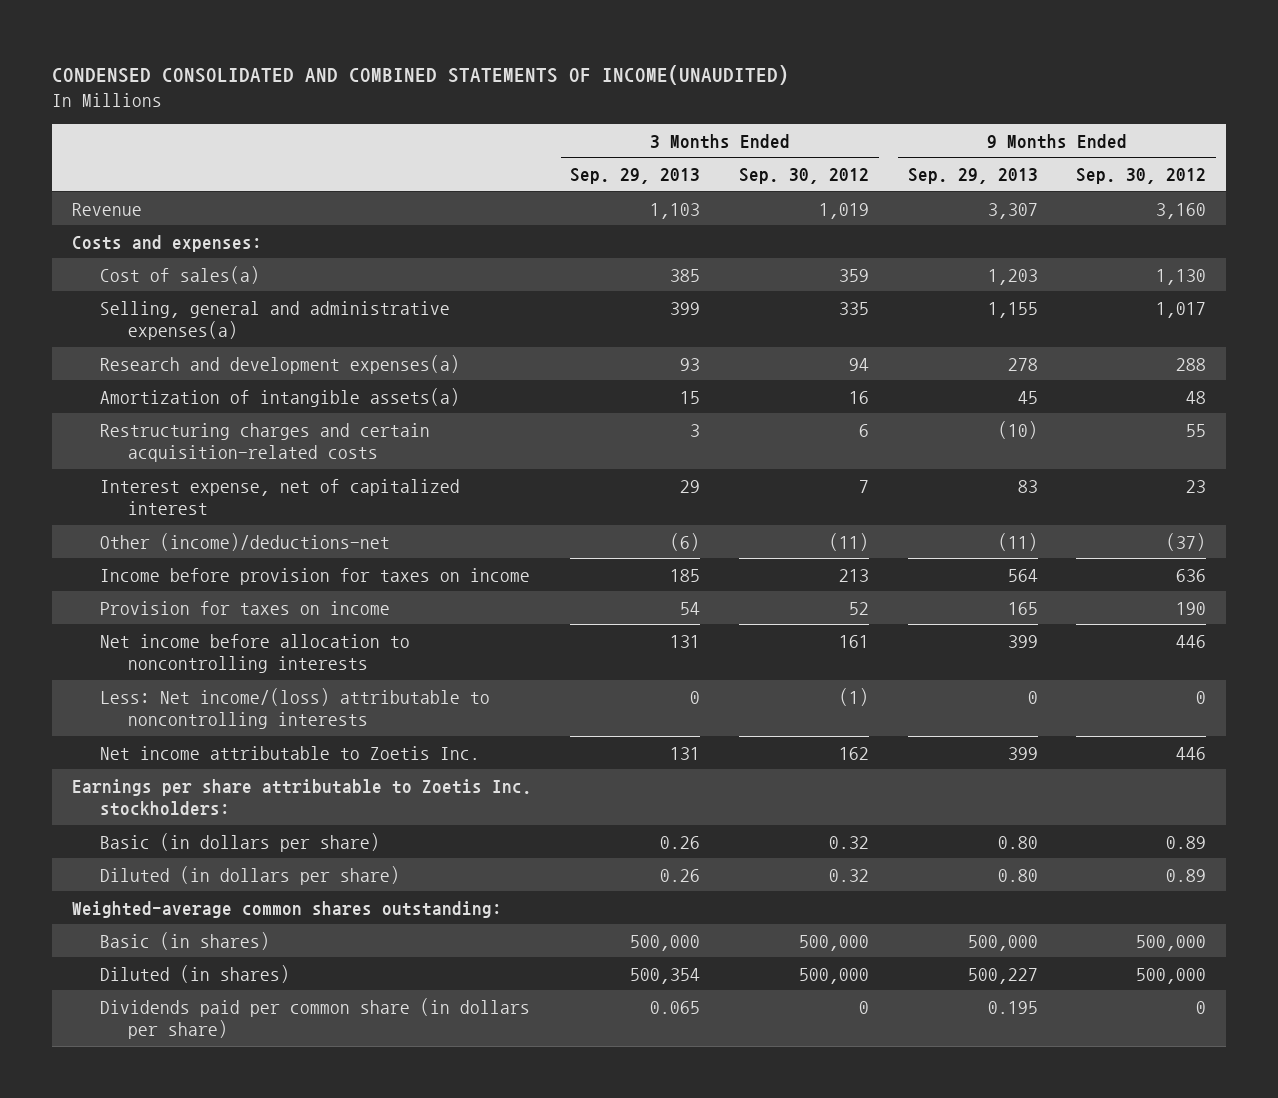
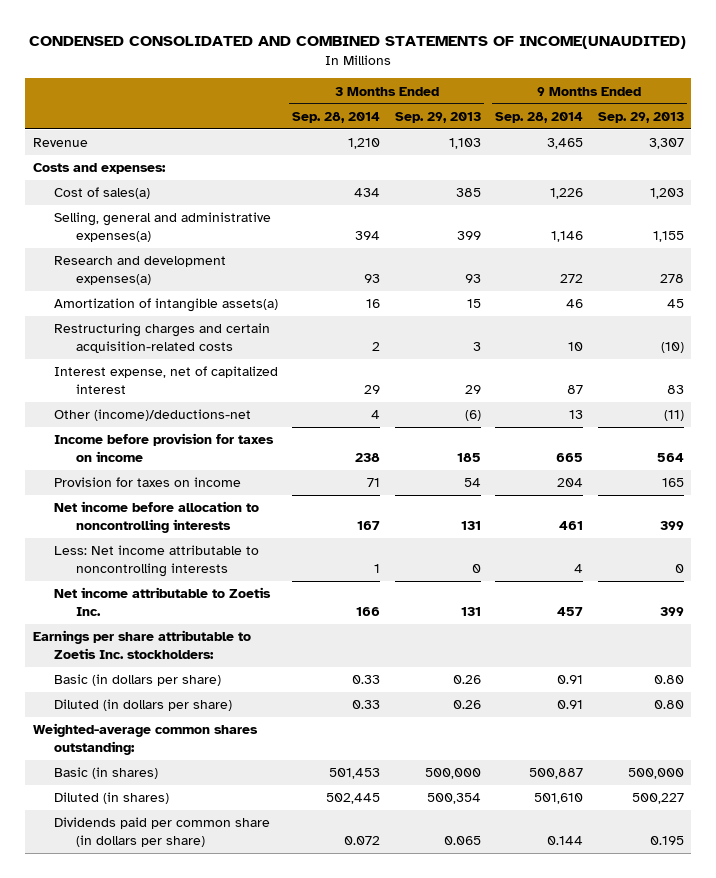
- | 3 Months Ended Sep. 29, 2013 | 3 Months Ended Sep. 30, 2012 | 9 Months Ended Sep. 29, 2013 | 9 Months Ended Sep. 30, 2012
+ | 3 Months Ended Sep. 28, 2014 | 3 Months Ended Sep. 29, 2013 | 9 Months Ended Sep. 28, 2014 | 9 Months Ended Sep. 29, 2013
- Less: Net income/(loss) attributable to noncontrolling interests | 0 | (1) | 0 | 0
+ Less: Net income attributable to noncontrolling interests | 1 | 0 | 4 | 0

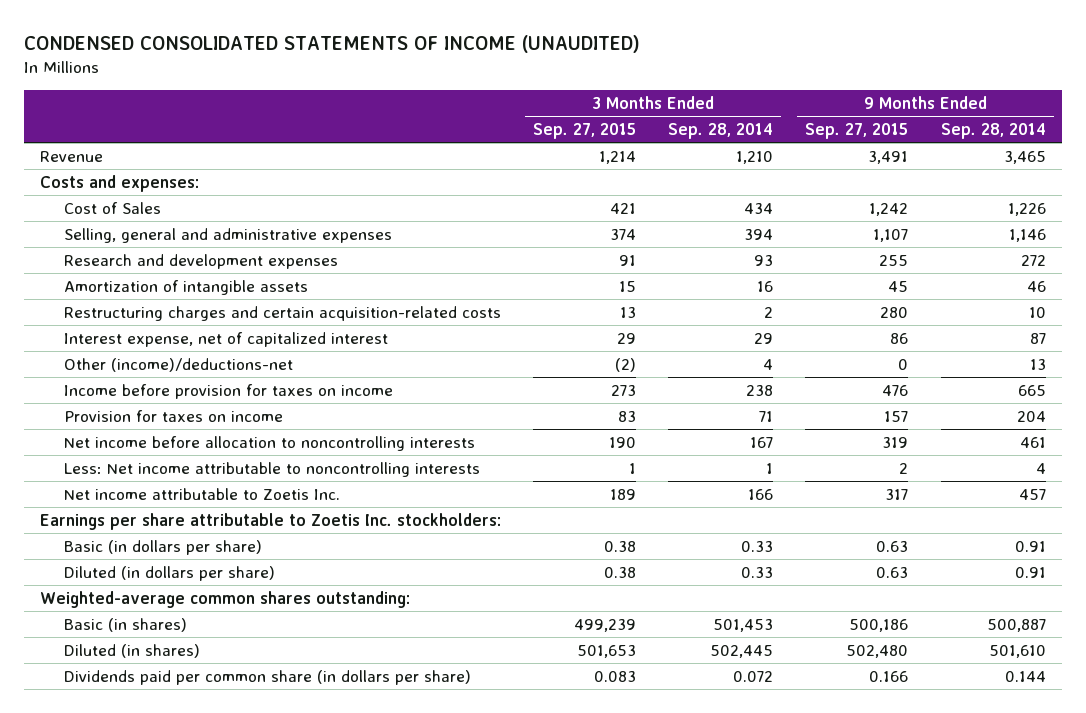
- CONDENSED CONSOLIDATED AND COMBINED STATEMENTS OF INCOME(UNAUDITED)
+ CONDENSED CONSOLIDATED STATEMENTS OF INCOME (UNAUDITED)
- | 3 Months Ended Sep. 28, 2014 | 3 Months Ended Sep. 29, 2013 | 9 Months Ended Sep. 28, 2014 | 9 Months Ended Sep. 29, 2013
+ | 3 Months Ended Sep. 27, 2015 | 3 Months Ended Sep. 28, 2014 | 9 Months Ended Sep. 27, 2015 | 9 Months Ended Sep. 28, 2014
- Cost of sales(a) | 434 | 385 | 1,226 | 1,203
- Selling, general and administrative expenses(a) | 394 | 399 | 1,146 | 1,155
- Research and development expenses(a) | 93 | 93 | 272 | 278
- Amortization of intangible assets(a) | 16 | 15 | 46 | 45
+ Cost of Sales | 421 | 434 | 1,242 | 1,226
+ Selling, general and administrative expenses | 374 | 394 | 1,107 | 1,146
+ Research and development expenses | 91 | 93 | 255 | 272
+ Amortization of intangible assets | 15 | 16 | 45 | 46

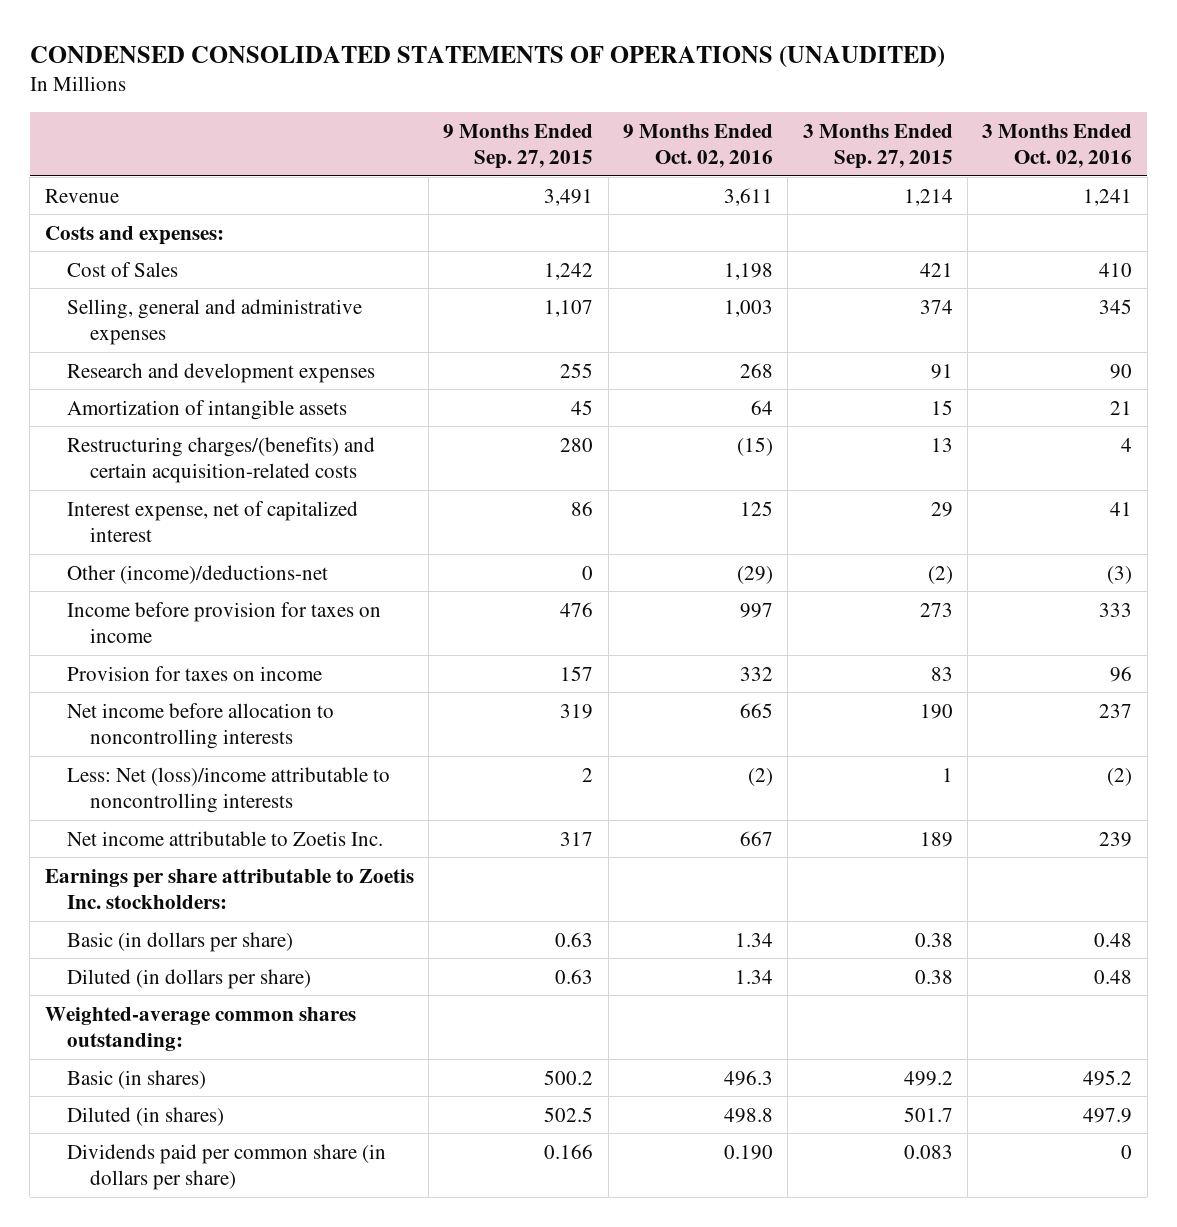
- CONDENSED CONSOLIDATED STATEMENTS OF INCOME (UNAUDITED)
+ CONDENSED CONSOLIDATED STATEMENTS OF OPERATIONS (UNAUDITED)
- | 3 Months Ended Sep. 27, 2015 | 3 Months Ended Sep. 28, 2014 | 9 Months Ended Sep. 27, 2015 | 9 Months Ended Sep. 28, 2014
+ | 9 Months Ended Sep. 27, 2015 | 9 Months Ended Oct. 02, 2016 | 3 Months Ended Sep. 27, 2015 | 3 Months Ended Oct. 02, 2016
- Restructuring charges and certain acquisition-related costs | 13 | 2 | 280 | 10
+ Restructuring charges/(benefits) and certain acquisition-related costs | 280 | (15) | 13 | 4
- Less: Net income attributable to noncontrolling interests | 1 | 1 | 2 | 4
+ Less: Net (loss)/income attributable to noncontrolling interests | 2 | (2) | 1 | (2)
- Basic (in shares) | 499,239 | 501,453 | 500,186 | 500,887
- Diluted (in shares) | 501,653 | 502,445 | 502,480 | 501,610
+ Basic (in shares) | 500.2 | 496.3 | 499.2 | 495.2
+ Diluted (in shares) | 502.5 | 498.8 | 501.7 | 497.9

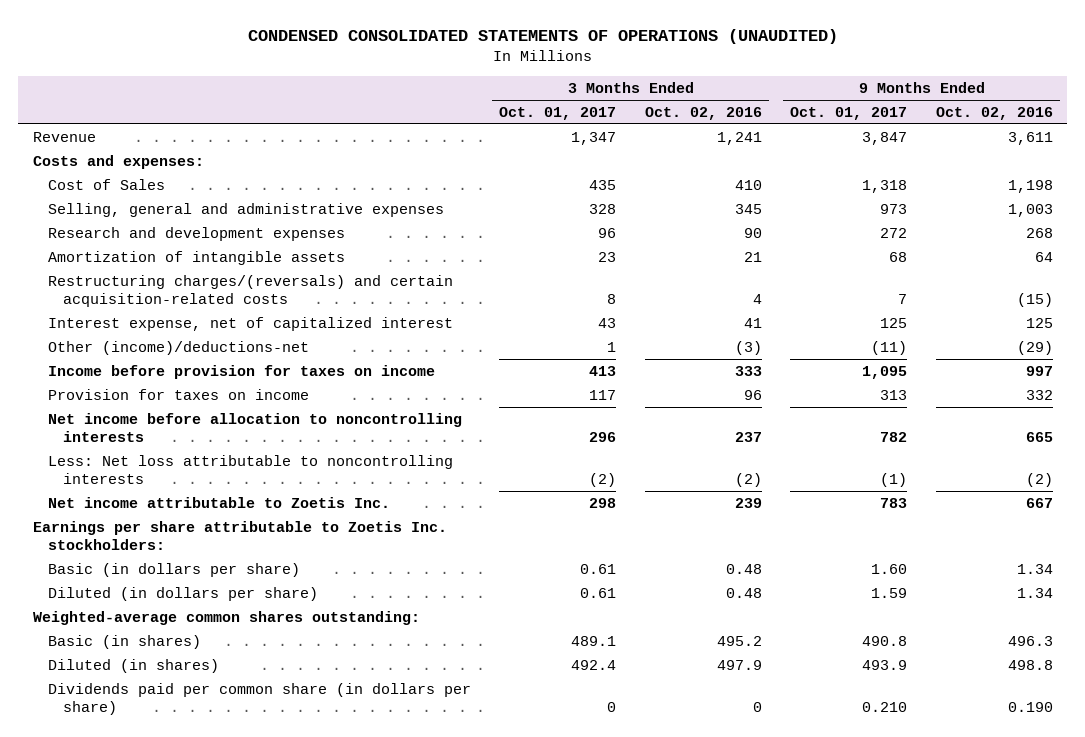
- | 9 Months Ended Sep. 27, 2015 | 9 Months Ended Oct. 02, 2016 | 3 Months Ended Sep. 27, 2015 | 3 Months Ended Oct. 02, 2016
+ | 3 Months Ended Oct. 01, 2017 | 3 Months Ended Oct. 02, 2016 | 9 Months Ended Oct. 01, 2017 | 9 Months Ended Oct. 02, 2016
- Restructuring charges/(benefits) and certain acquisition-related costs | 280 | (15) | 13 | 4
+ Restructuring charges/(reversals) and certain acquisition-related costs | 8 | 4 | 7 | (15)
- Less: Net (loss)/income attributable to noncontrolling interests | 2 | (2) | 1 | (2)
+ Less: Net loss attributable to noncontrolling interests | (2) | (2) | (1) | (2)

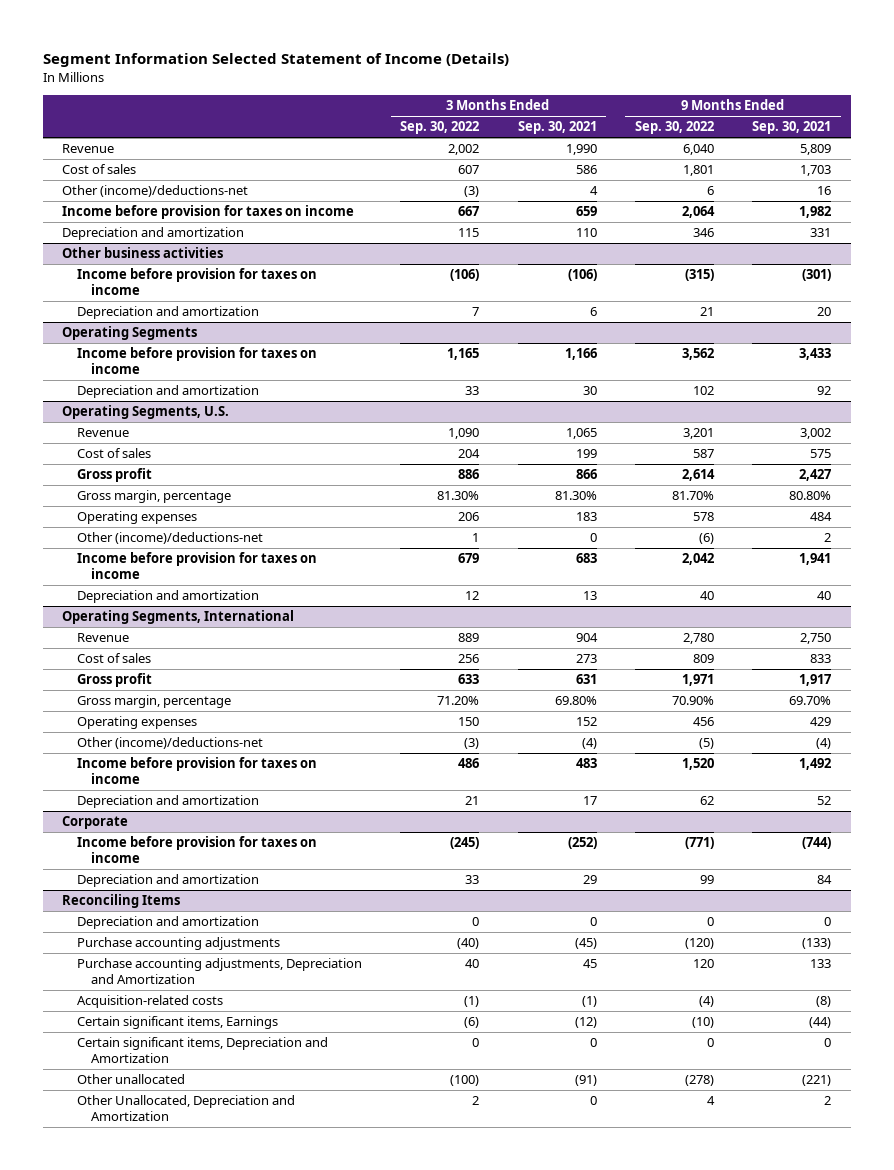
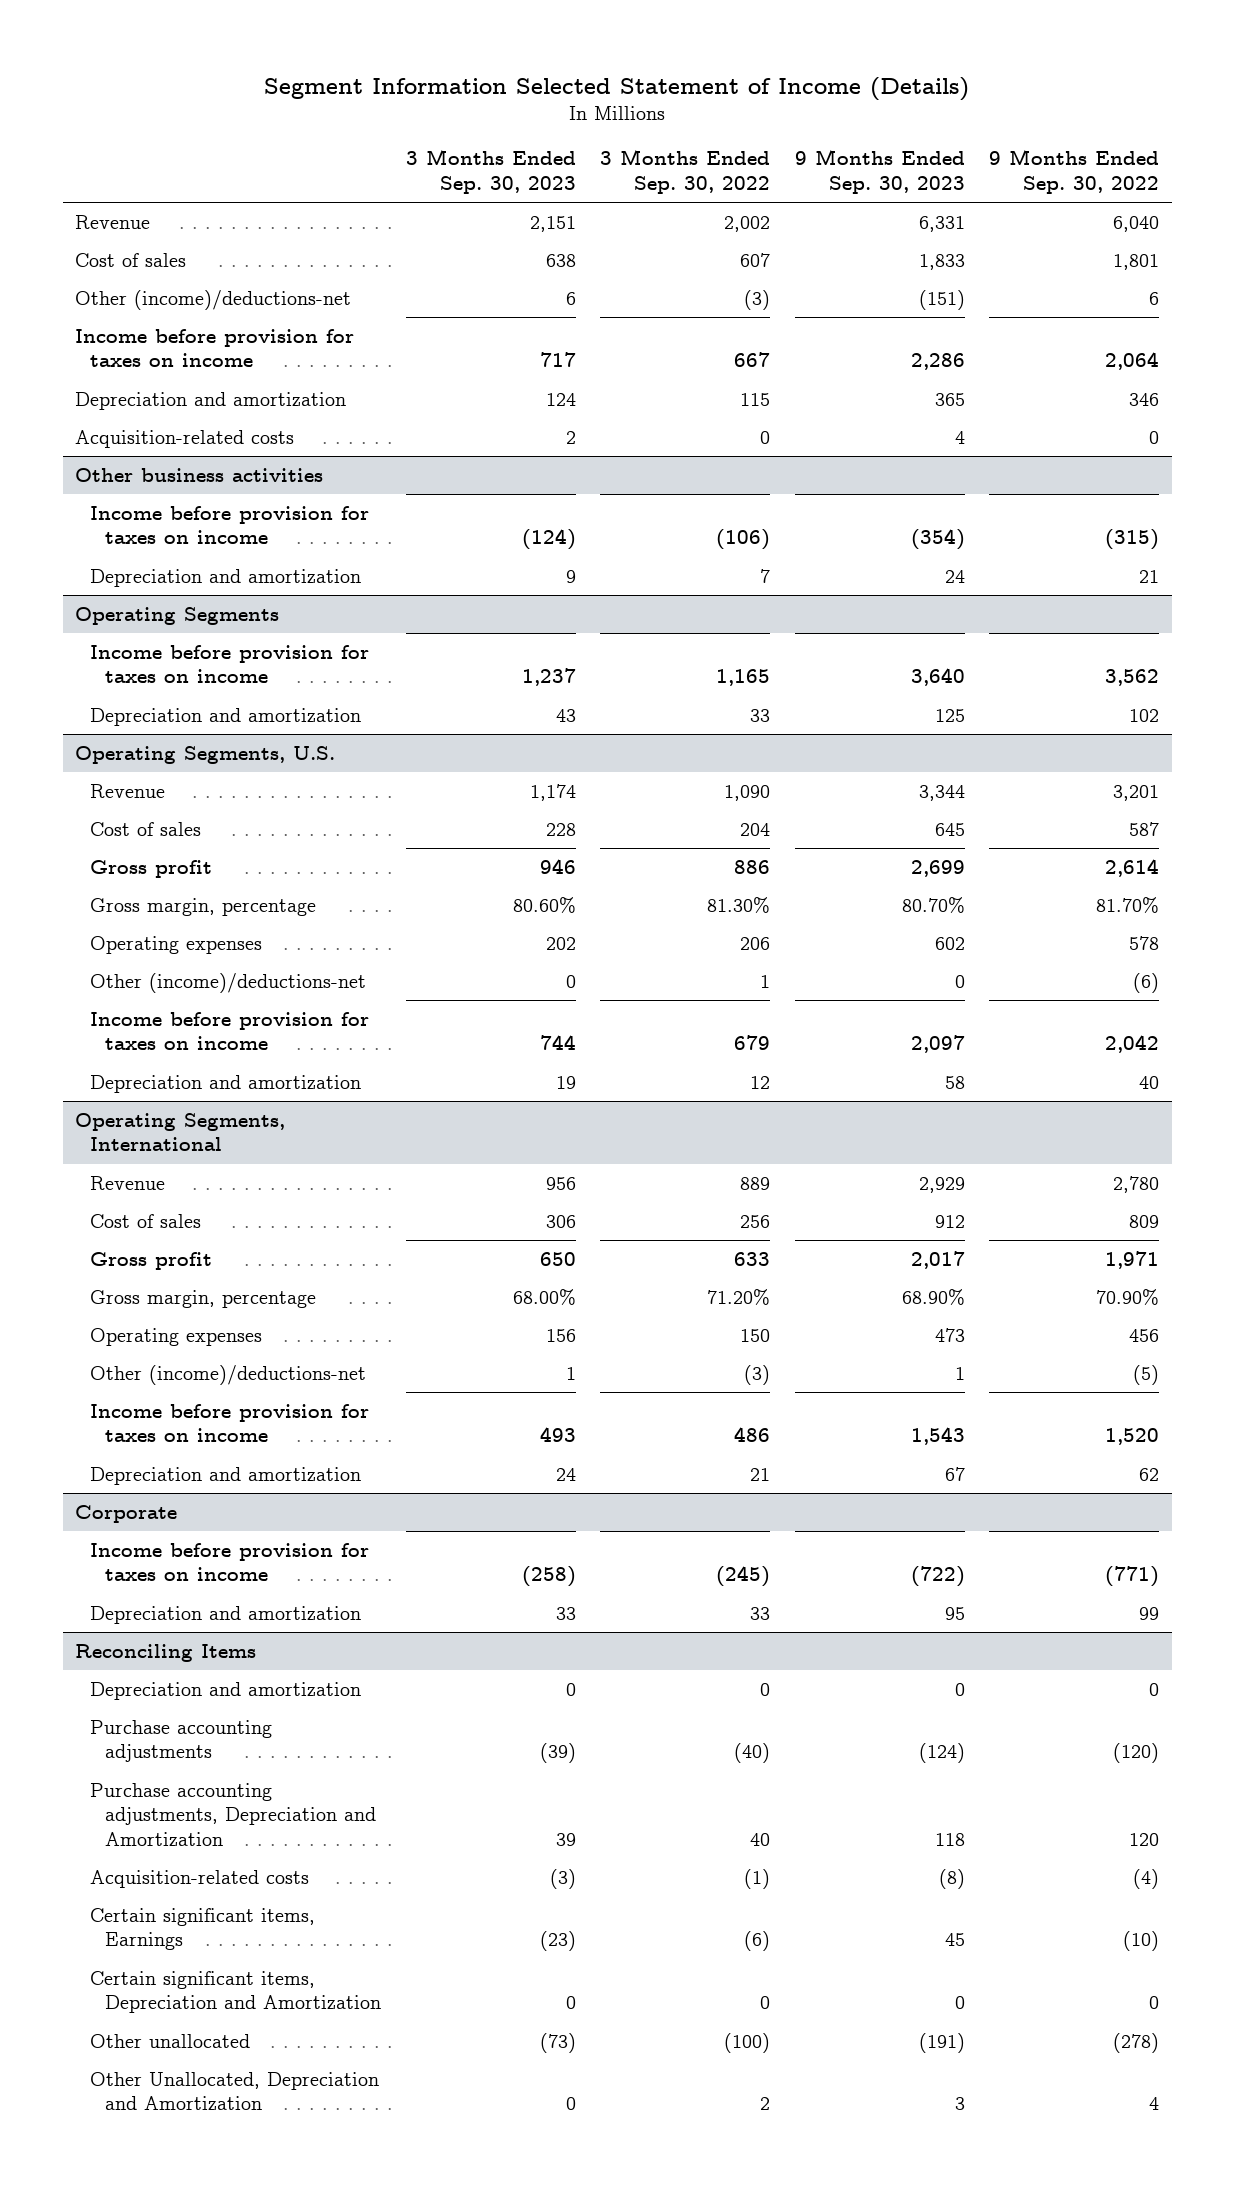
- | 3 Months Ended Sep. 30, 2022 | 3 Months Ended Sep. 30, 2021 | 9 Months Ended Sep. 30, 2022 | 9 Months Ended Sep. 30, 2021
+ | 3 Months Ended Sep. 30, 2023 | 3 Months Ended Sep. 30, 2022 | 9 Months Ended Sep. 30, 2023 | 9 Months Ended Sep. 30, 2022
+ Acquisition-related costs | 2 | 0 | 4 | 0

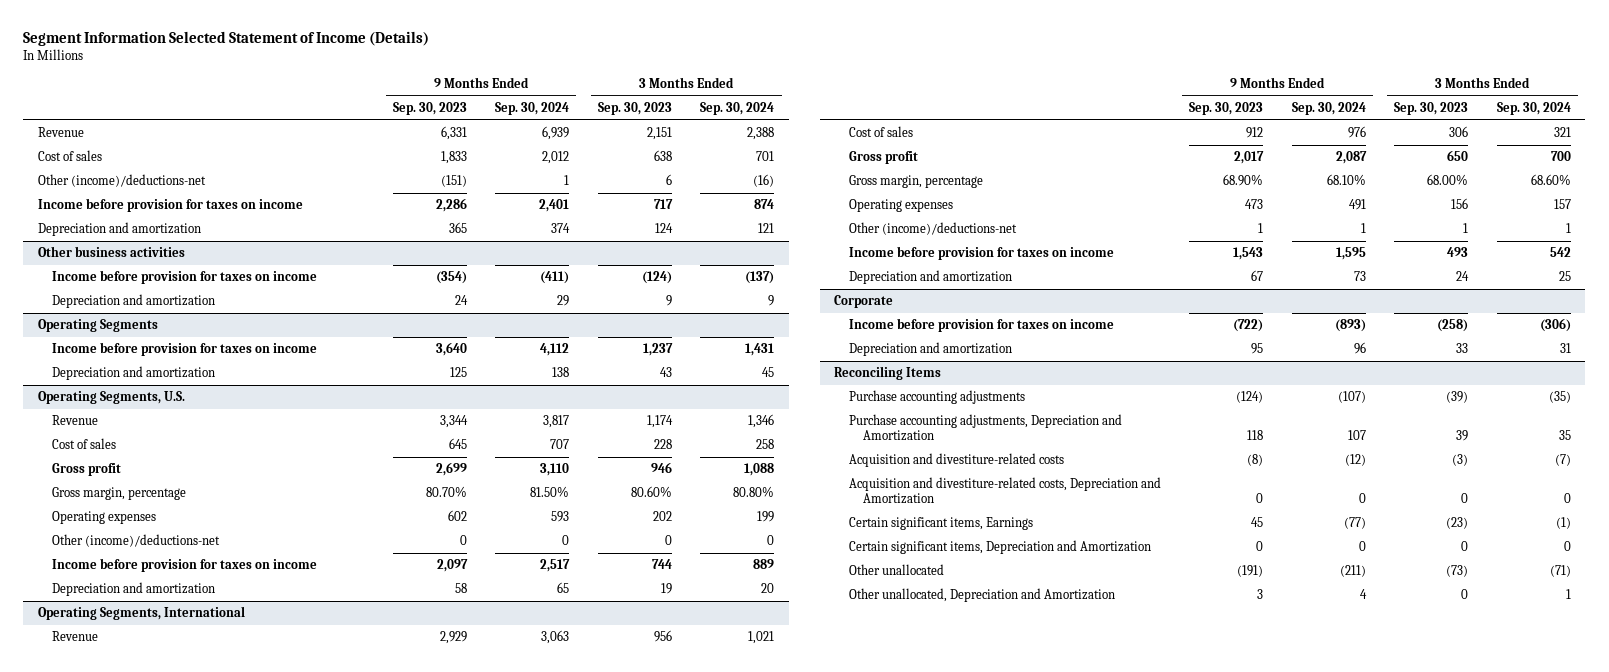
- | 3 Months Ended Sep. 30, 2023 | 3 Months Ended Sep. 30, 2022 | 9 Months Ended Sep. 30, 2023 | 9 Months Ended Sep. 30, 2022
+ | 9 Months Ended Sep. 30, 2023 | 9 Months Ended Sep. 30, 2024 | 3 Months Ended Sep. 30, 2023 | 3 Months Ended Sep. 30, 2024
- Acquisition-related costs | 2 | 0 | 4 | 0
@ Reconciling Items
- Depreciation and amortization | 0 | 0 | 0 | 0
- Acquisition-related costs | (3) | (1) | (8) | (4)
+ Acquisition and divestiture-related costs | (8) | (12) | (3) | (7)
+ Acquisition and divestiture-related costs, Depreciation and Amortization | 0 | 0 | 0 | 0
- Other Unallocated, Depreciation and Amortization | 0 | 2 | 3 | 4
+ Other unallocated, Depreciation and Amortization | 3 | 4 | 0 | 1

